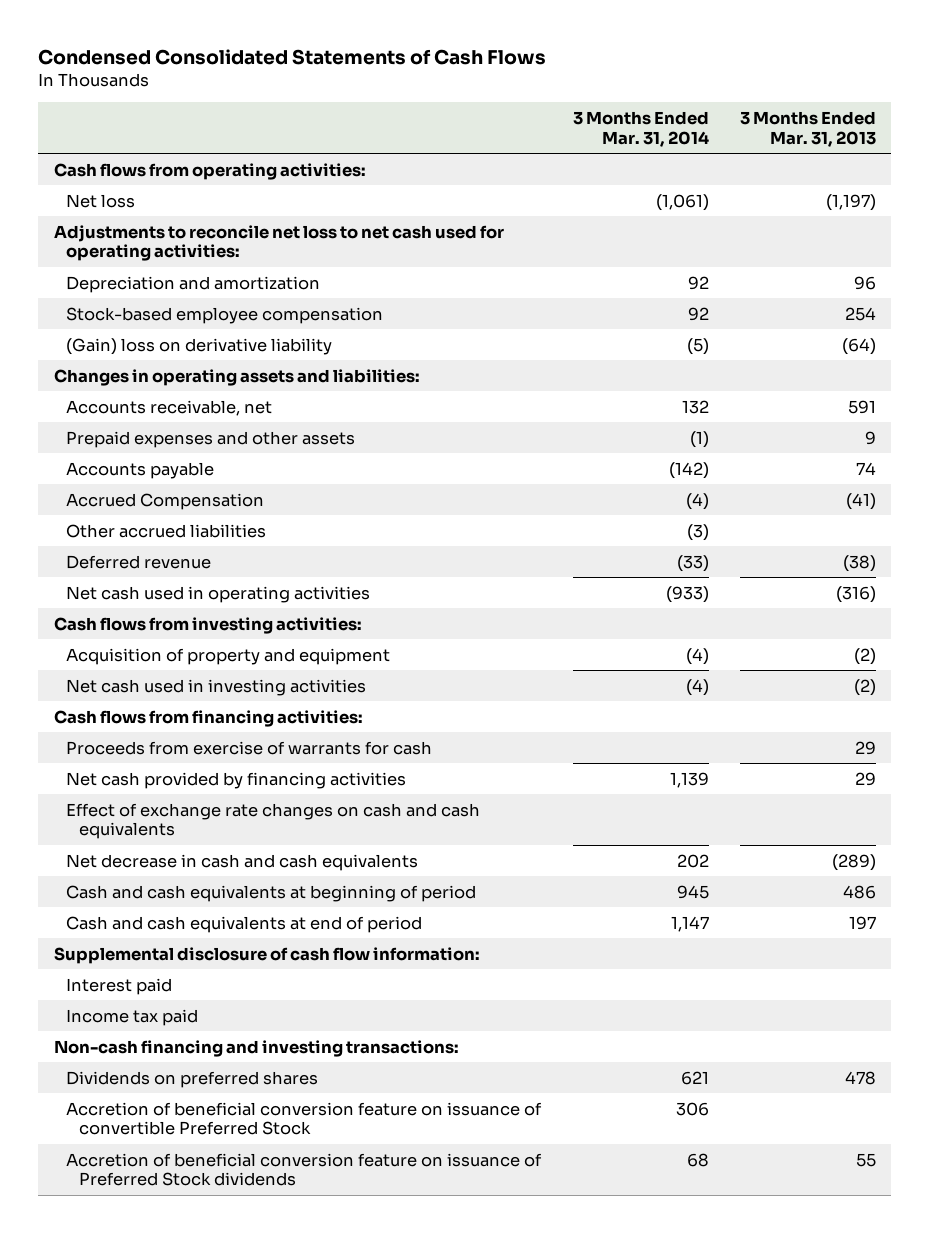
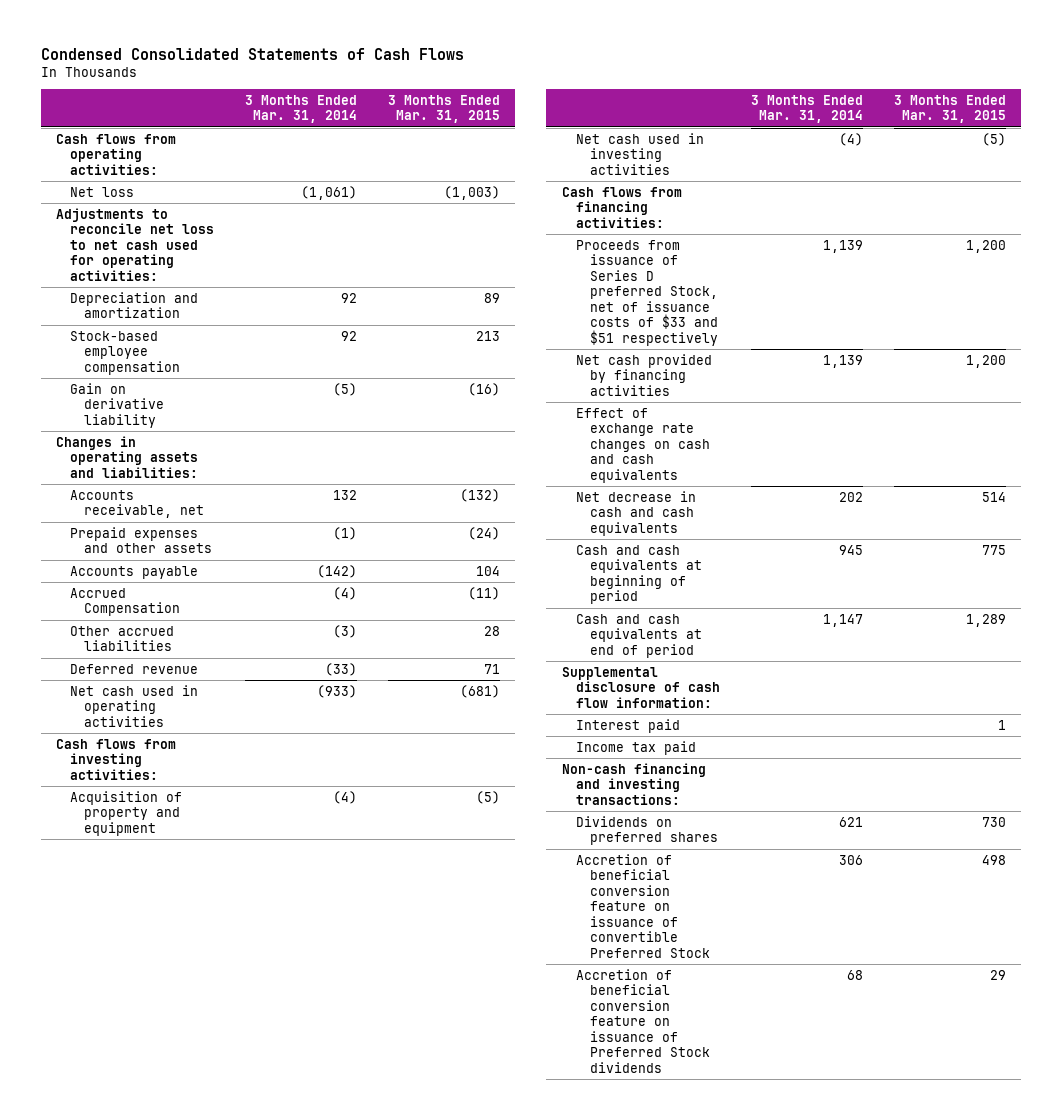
- | 3 Months Ended Mar. 31, 2014 | 3 Months Ended Mar. 31, 2013
+ | 3 Months Ended Mar. 31, 2014 | 3 Months Ended Mar. 31, 2015
- (Gain) loss on derivative liability | (5) | (64)
+ Gain on derivative liability | (5) | (16)
- Proceeds from exercise of warrants for cash | | 29
+ Proceeds from issuance of Series D preferred Stock, net of issuance costs of $33 and $51 respectively | 1,139 | 1,200

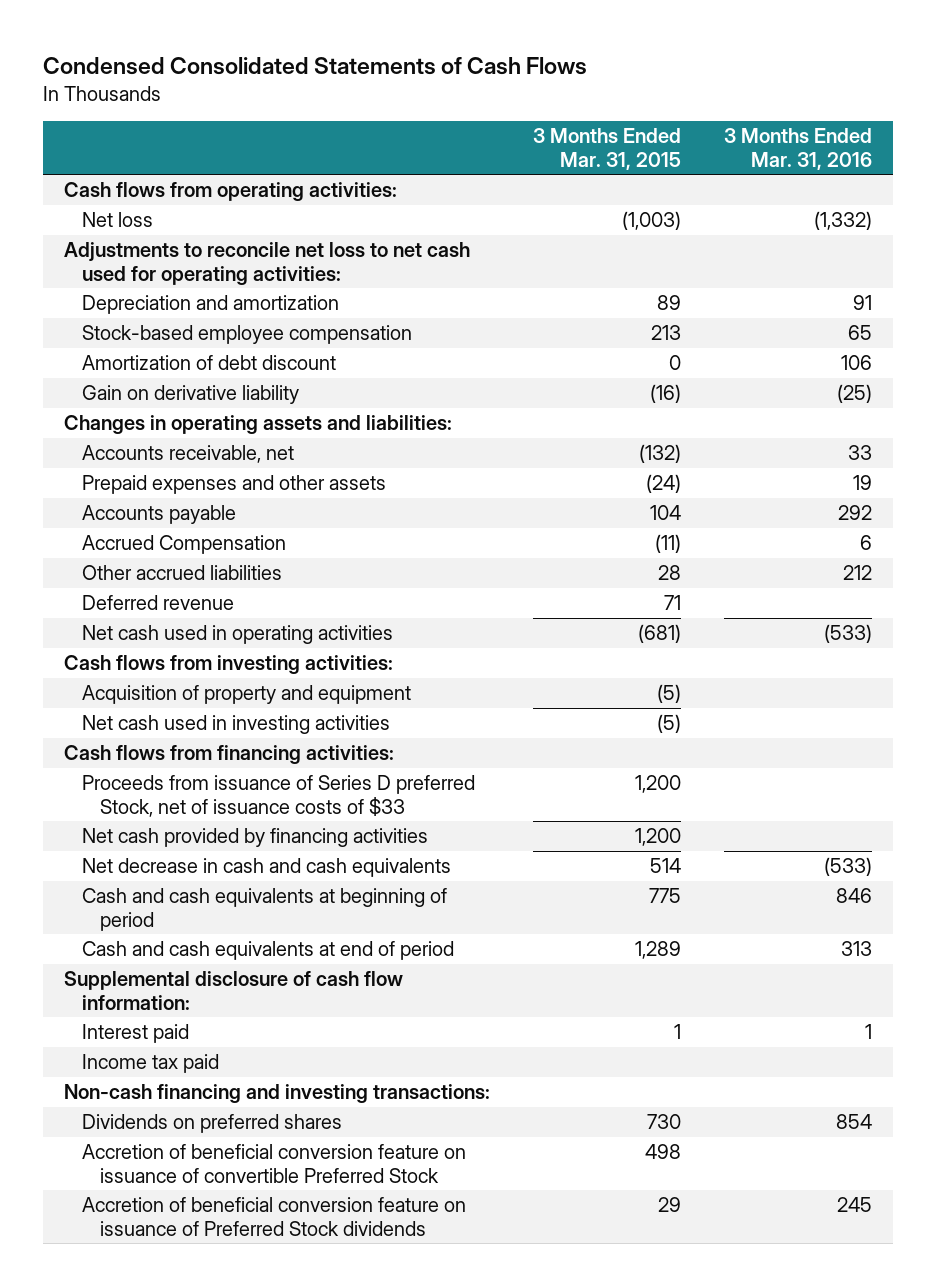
- | 3 Months Ended Mar. 31, 2014 | 3 Months Ended Mar. 31, 2015
+ | 3 Months Ended Mar. 31, 2015 | 3 Months Ended Mar. 31, 2016
+ Amortization of debt discount | 0 | 106
- Proceeds from issuance of Series D preferred Stock, net of issuance costs of $33 and $51 respectively | 1,139 | 1,200
+ Proceeds from issuance of Series D preferred Stock, net of issuance costs of $33 | 1,200 |
- Effect of exchange rate changes on cash and cash equivalents

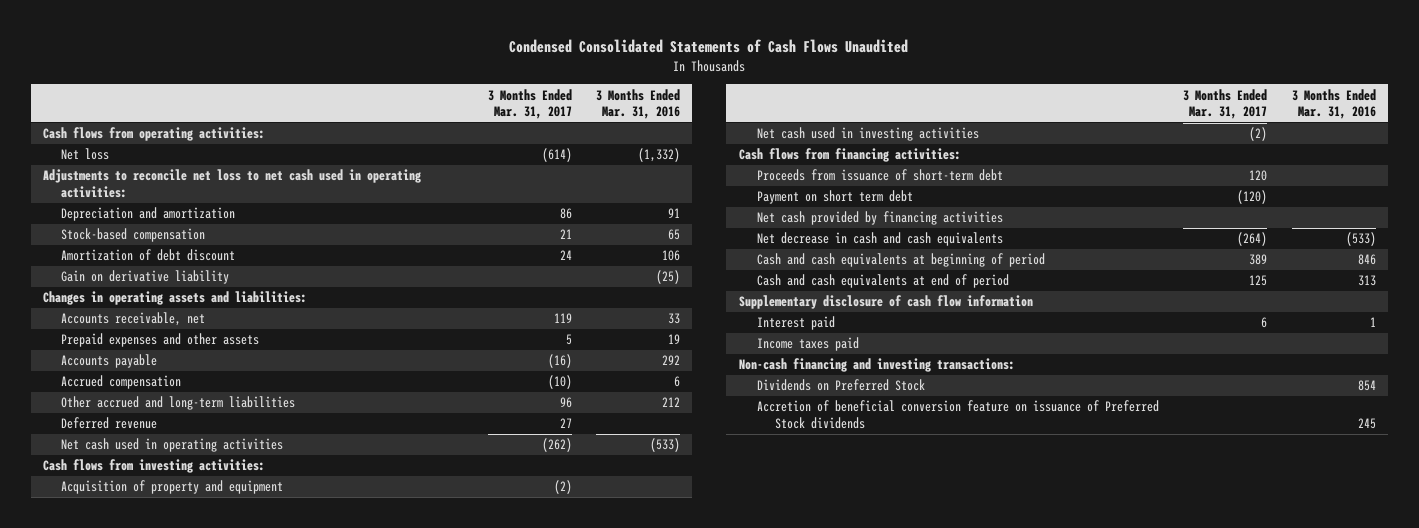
- Condensed Consolidated Statements of Cash Flows
+ Condensed Consolidated Statements of Cash Flows Unaudited
- | 3 Months Ended Mar. 31, 2015 | 3 Months Ended Mar. 31, 2016
+ | 3 Months Ended Mar. 31, 2017 | 3 Months Ended Mar. 31, 2016
- Adjustments to reconcile net loss to net cash used for operating activities:
+ Adjustments to reconcile net loss to net cash used in operating activities:
- Stock-based employee compensation | 213 | 65
+ Stock-based compensation | 21 | 65
- Accrued Compensation | (11) | 6
- Other accrued liabilities | 28 | 212
+ Accrued compensation | (10) | 6
+ Other accrued and long-term liabilities | 96 | 212
- Proceeds from issuance of Series D preferred Stock, net of issuance costs of $33 | 1,200 |
+ Proceeds from issuance of short-term debt | 120 |
+ Payment on short term debt | (120) |
- Supplemental disclosure of cash flow information:
+ Supplementary disclosure of cash flow information
- Income tax paid
+ Income taxes paid
- Dividends on preferred shares | 730 | 854
- Accretion of beneficial conversion feature on issuance of convertible Preferred Stock | 498 |
+ Dividends on Preferred Stock | | 854

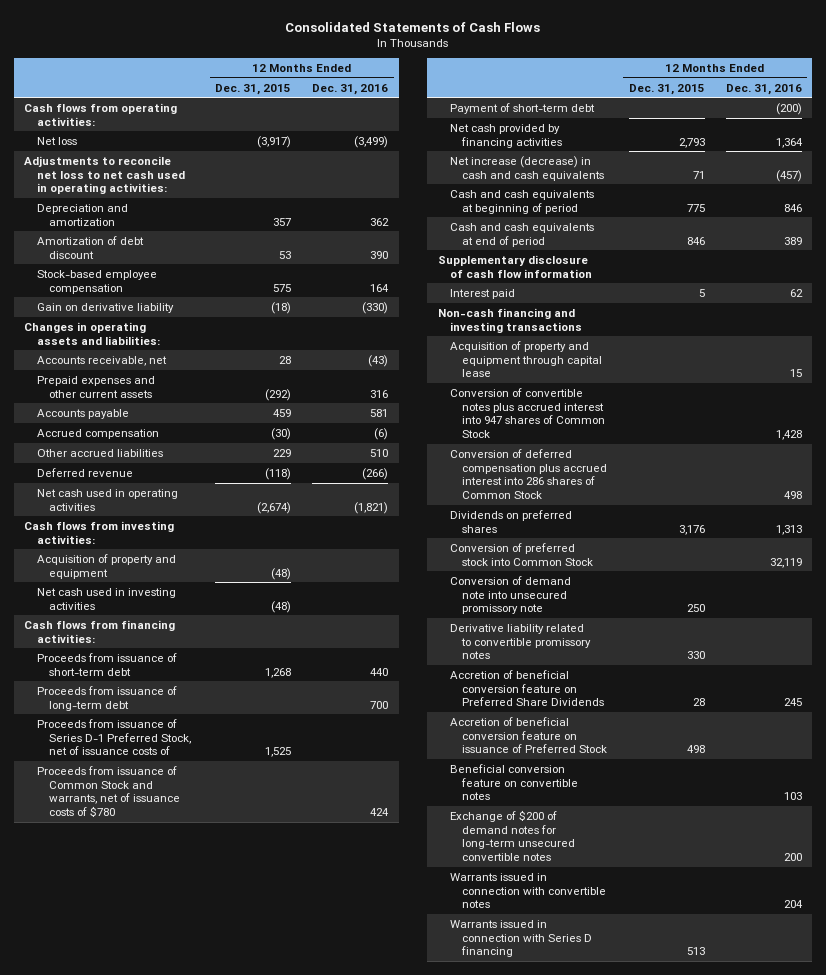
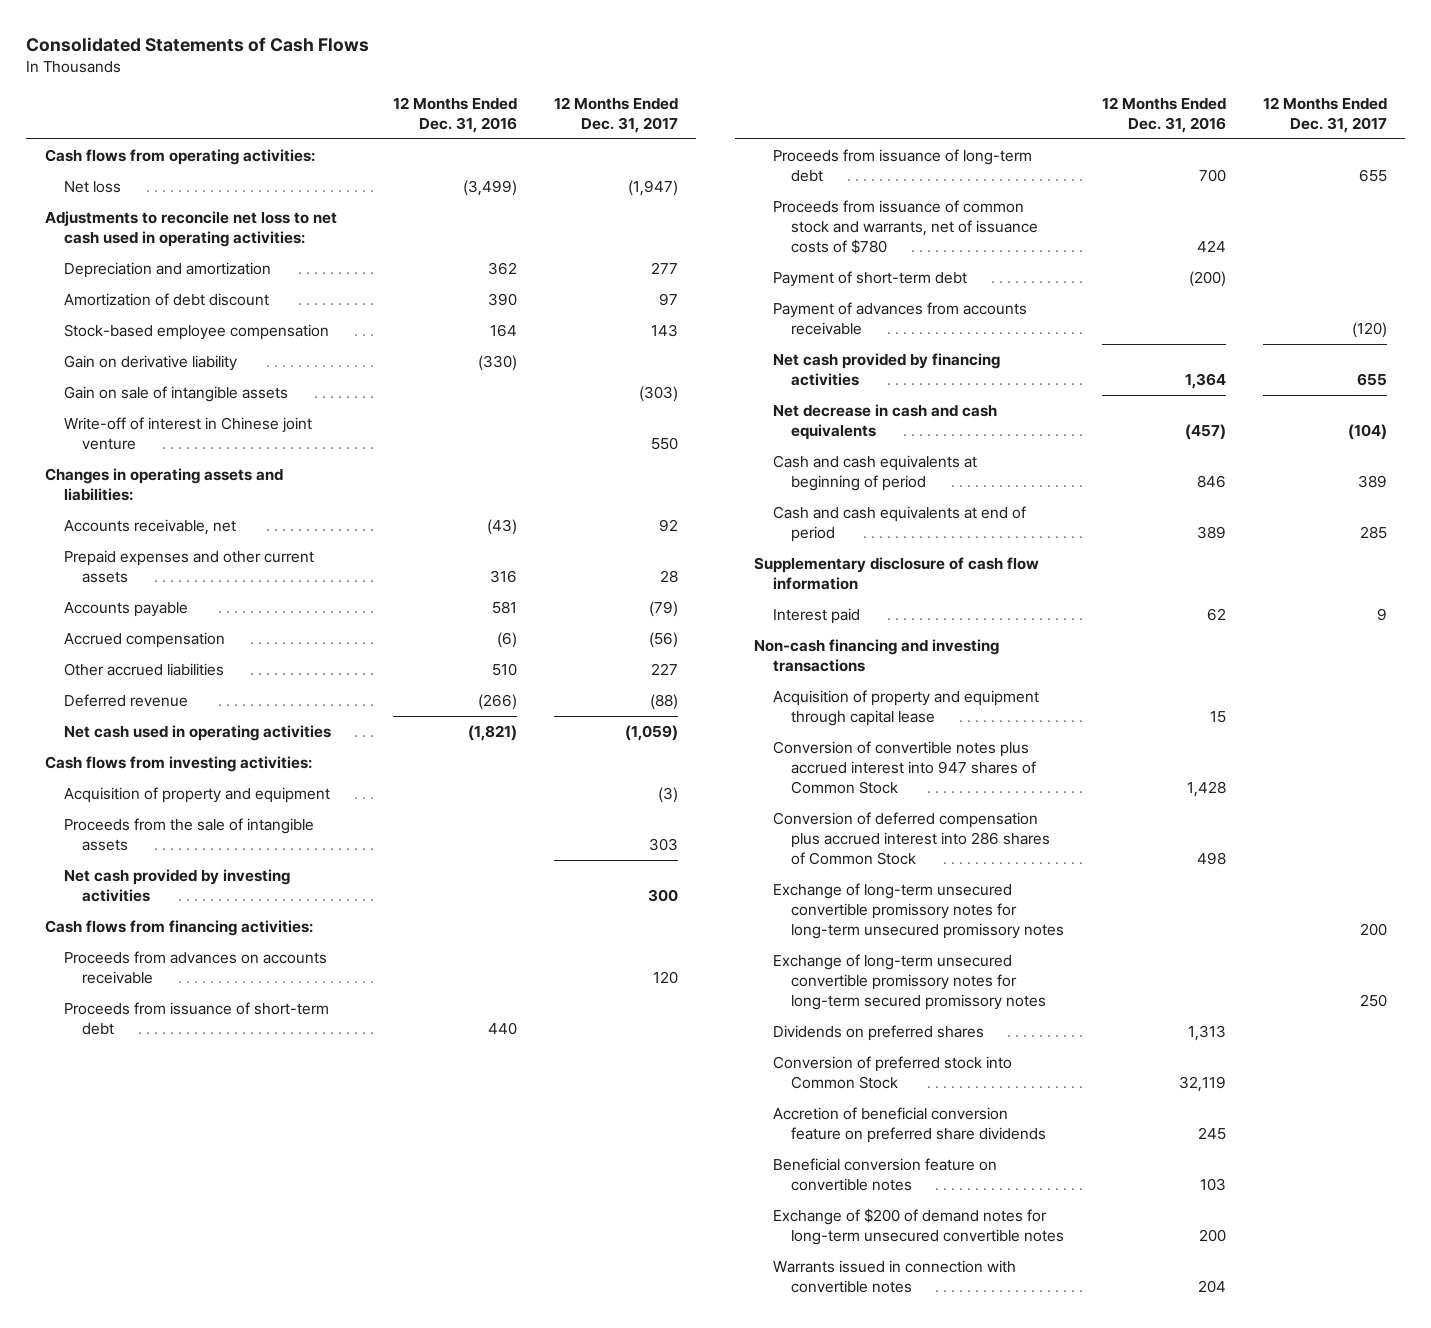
- | 12 Months Ended Dec. 31, 2015 | 12 Months Ended Dec. 31, 2016
+ | 12 Months Ended Dec. 31, 2016 | 12 Months Ended Dec. 31, 2017
+ Gain on sale of intangible assets | | (303)
+ Write-off of interest in Chinese joint venture | | 550
- Net cash used in investing activities | (48) |
+ Proceeds from the sale of intangible assets | | 303
+ Net cash provided by investing activities | | 300
+ Proceeds from advances on accounts receivable | | 120
- Proceeds from issuance of Series D-1 Preferred Stock, net of issuance costs of | 1,525 |
- Proceeds from issuance of Common Stock and warrants, net of issuance costs of $780 | | 424
+ Proceeds from issuance of common stock and warrants, net of issuance costs of $780 | 424 |
+ Payment of advances from accounts receivable | | (120)
- Net increase (decrease) in cash and cash equivalents | 71 | (457)
+ Net decrease in cash and cash equivalents | (457) | (104)
+ Exchange of long-term unsecured convertible promissory notes for long-term unsecured promissory notes | | 200
+ Exchange of long-term unsecured convertible promissory notes for long-term secured promissory notes | | 250
- Conversion of demand note into unsecured promissory note | 250 |
- Derivative liability related to convertible promissory notes | 330 |
- Accretion of beneficial conversion feature on Preferred Share Dividends | 28 | 245
- Accretion of beneficial conversion feature on issuance of Preferred Stock | 498 |
+ Accretion of beneficial conversion feature on preferred share dividends | 245 |
- Warrants issued in connection with Series D financing | 513 |

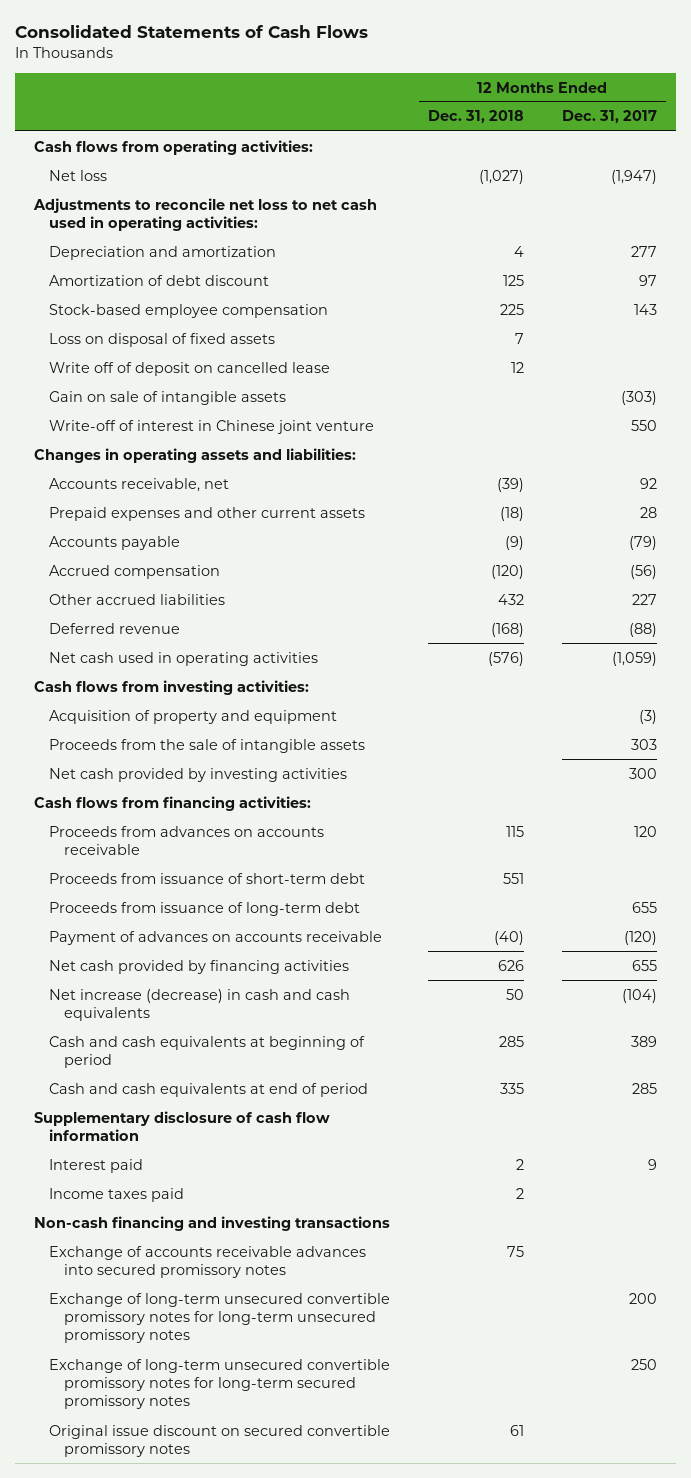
- | 12 Months Ended Dec. 31, 2016 | 12 Months Ended Dec. 31, 2017
+ | 12 Months Ended Dec. 31, 2018 | 12 Months Ended Dec. 31, 2017
- Gain on derivative liability | (330) |
+ Loss on disposal of fixed assets | 7 |
+ Write off of deposit on cancelled lease | 12 |
- Proceeds from issuance of common stock and warrants, net of issuance costs of $780 | 424 |
- Payment of short-term debt | (200) |
- Payment of advances from accounts receivable | | (120)
+ Payment of advances on accounts receivable | (40) | (120)
- Net decrease in cash and cash equivalents | (457) | (104)
+ Net increase (decrease) in cash and cash equivalents | 50 | (104)
+ Income taxes paid | 2 |
- Acquisition of property and equipment through capital lease | 15 |
- Conversion of convertible notes plus accrued interest into 947 shares of Common Stock | 1,428 |
- Conversion of deferred compensation plus accrued interest into 286 shares of Common Stock | 498 |
+ Exchange of accounts receivable advances into secured promissory notes | 75 |
- Dividends on preferred shares | 1,313 |
- Conversion of preferred stock into Common Stock | 32,119 |
- Accretion of beneficial conversion feature on preferred share dividends | 245 |
- Beneficial conversion feature on convertible notes | 103 |
- Exchange of $200 of demand notes for long-term unsecured convertible notes | 200 |
- Warrants issued in connection with convertible notes | 204 |
+ Original issue discount on secured convertible promissory notes | 61 |

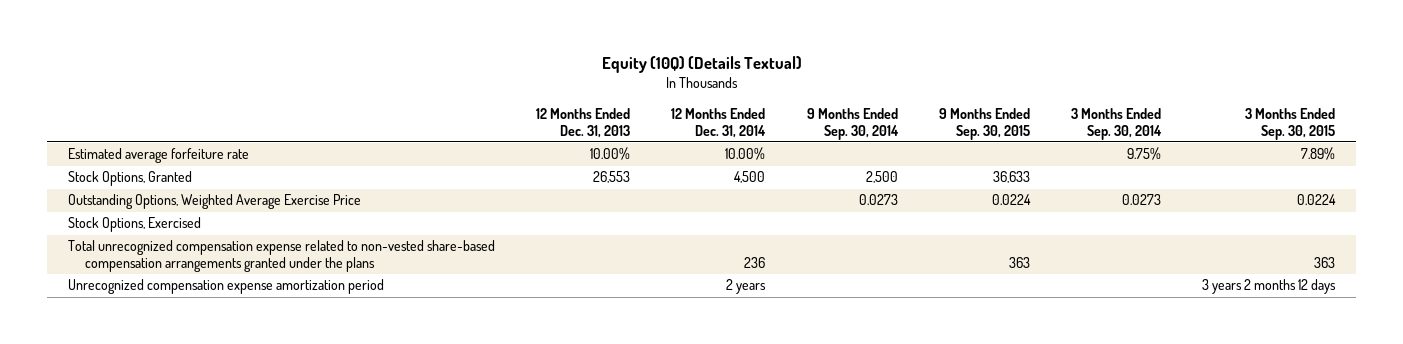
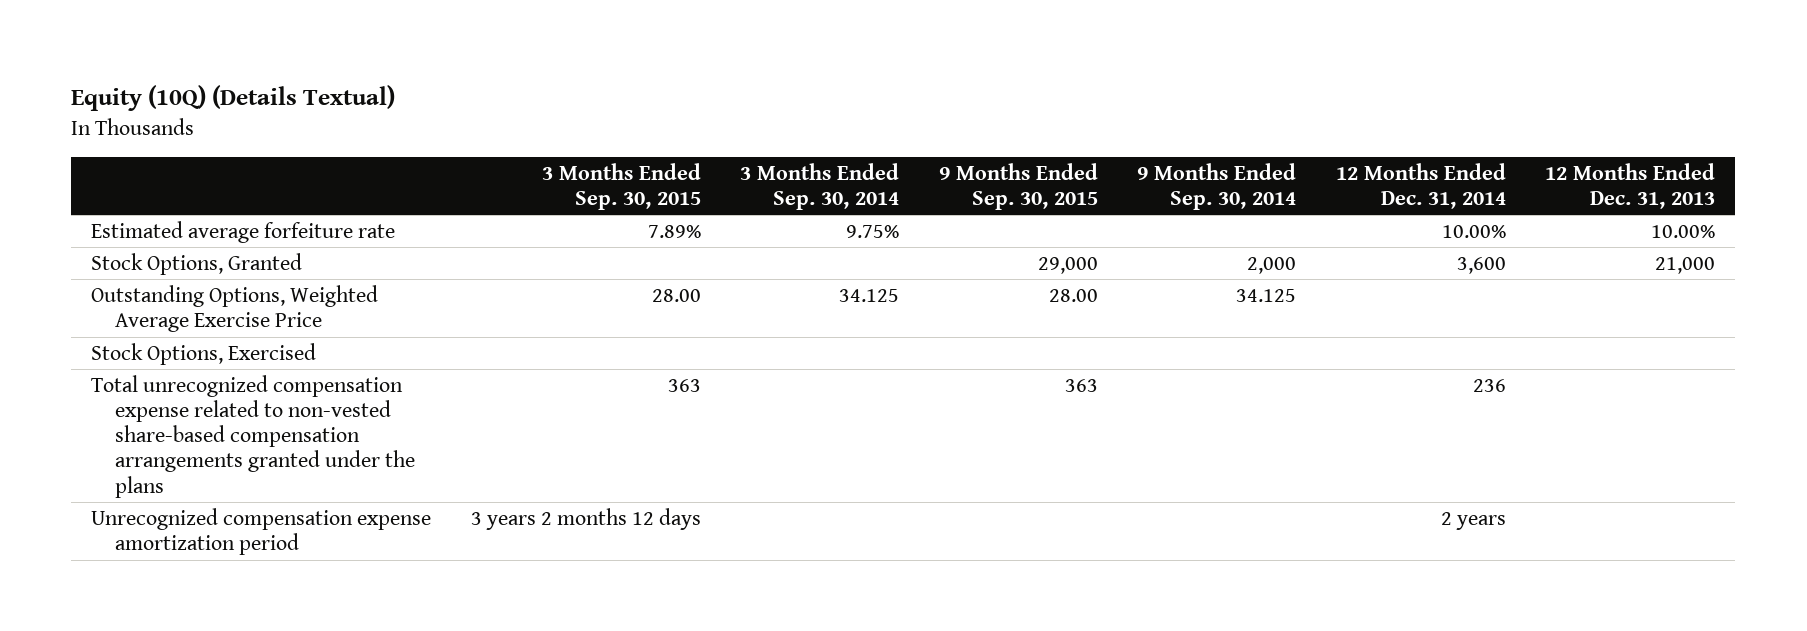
- | 12 Months Ended Dec. 31, 2013 | 12 Months Ended Dec. 31, 2014 | 9 Months Ended Sep. 30, 2014 | 9 Months Ended Sep. 30, 2015 | 3 Months Ended Sep. 30, 2014 | 3 Months Ended Sep. 30, 2015
+ | 3 Months Ended Sep. 30, 2015 | 3 Months Ended Sep. 30, 2014 | 9 Months Ended Sep. 30, 2015 | 9 Months Ended Sep. 30, 2014 | 12 Months Ended Dec. 31, 2014 | 12 Months Ended Dec. 31, 2013
- Stock Options, Granted | 26,553 | 4,500 | 2,500 | 36,633 | |
- Outstanding Options, Weighted Average Exercise Price | | | 0.0273 | 0.0224 | 0.0273 | 0.0224
+ Stock Options, Granted | | | 29,000 | 2,000 | 3,600 | 21,000
+ Outstanding Options, Weighted Average Exercise Price | 28.00 | 34.125 | 28.00 | 34.125 | |

